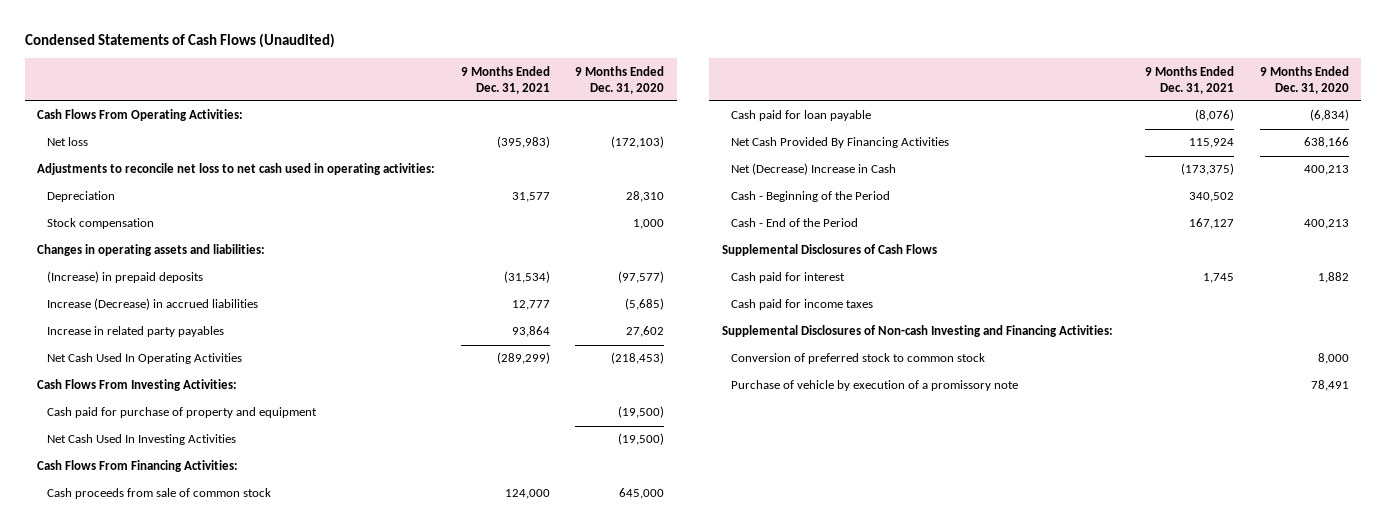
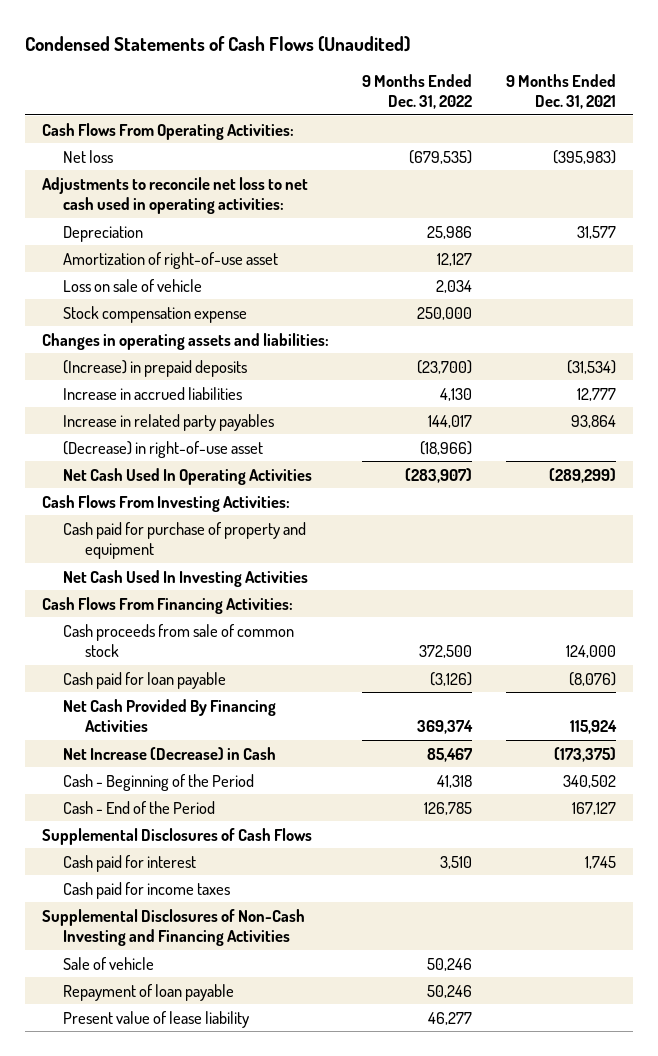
- | 9 Months Ended Dec. 31, 2021 | 9 Months Ended Dec. 31, 2020
+ | 9 Months Ended Dec. 31, 2022 | 9 Months Ended Dec. 31, 2021
- Stock compensation | | 1,000
+ Amortization of right-of-use asset | 12,127 |
+ Loss on sale of vehicle | 2,034 |
+ Stock compensation expense | 250,000 |
- Increase (Decrease) in accrued liabilities | 12,777 | (5,685)
+ Increase in accrued liabilities | 4,130 | 12,777
+ (Decrease) in right-of-use asset | (18,966) |
- Net (Decrease) Increase in Cash | (173,375) | 400,213
+ Net Increase (Decrease) in Cash | 85,467 | (173,375)
- Supplemental Disclosures of Non-cash Investing and Financing Activities:
- Conversion of preferred stock to common stock | | 8,000
- Purchase of vehicle by execution of a promissory note | | 78,491
+ Supplemental Disclosures of Non-Cash Investing and Financing Activities
+ Sale of vehicle | 50,246 |
+ Repayment of loan payable | 50,246 |
+ Present value of lease liability | 46,277 |

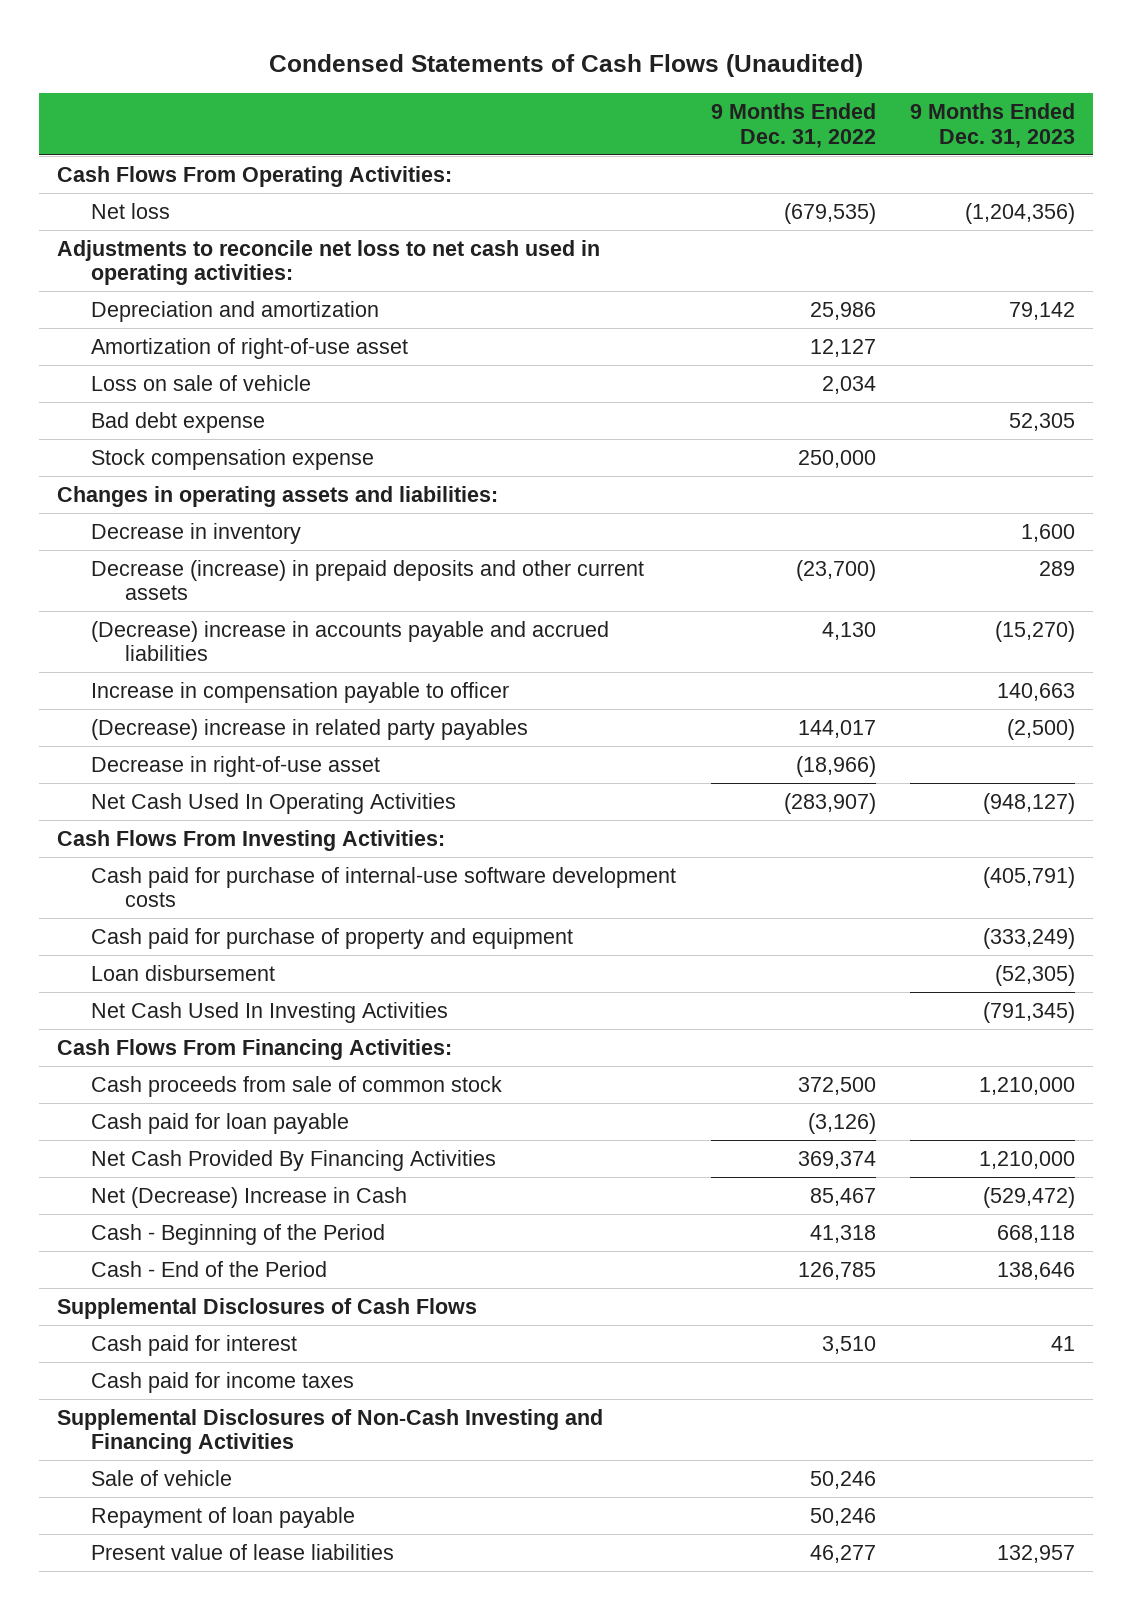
- | 9 Months Ended Dec. 31, 2022 | 9 Months Ended Dec. 31, 2021
+ | 9 Months Ended Dec. 31, 2022 | 9 Months Ended Dec. 31, 2023
- Depreciation | 25,986 | 31,577
+ Depreciation and amortization | 25,986 | 79,142
+ Bad debt expense | | 52,305
- (Increase) in prepaid deposits | (23,700) | (31,534)
- Increase in accrued liabilities | 4,130 | 12,777
- Increase in related party payables | 144,017 | 93,864
- (Decrease) in right-of-use asset | (18,966) |
+ Decrease in inventory | | 1,600
+ Decrease (increase) in prepaid deposits and other current assets | (23,700) | 289
+ (Decrease) increase in accounts payable and accrued liabilities | 4,130 | (15,270)
+ Increase in compensation payable to officer | | 140,663
+ (Decrease) increase in related party payables | 144,017 | (2,500)
+ Decrease in right-of-use asset | (18,966) |
+ Cash paid for purchase of internal-use software development costs | | (405,791)
+ Loan disbursement | | (52,305)
- Net Increase (Decrease) in Cash | 85,467 | (173,375)
+ Net (Decrease) Increase in Cash | 85,467 | (529,472)
- Present value of lease liability | 46,277 |
+ Present value of lease liabilities | 46,277 | 132,957

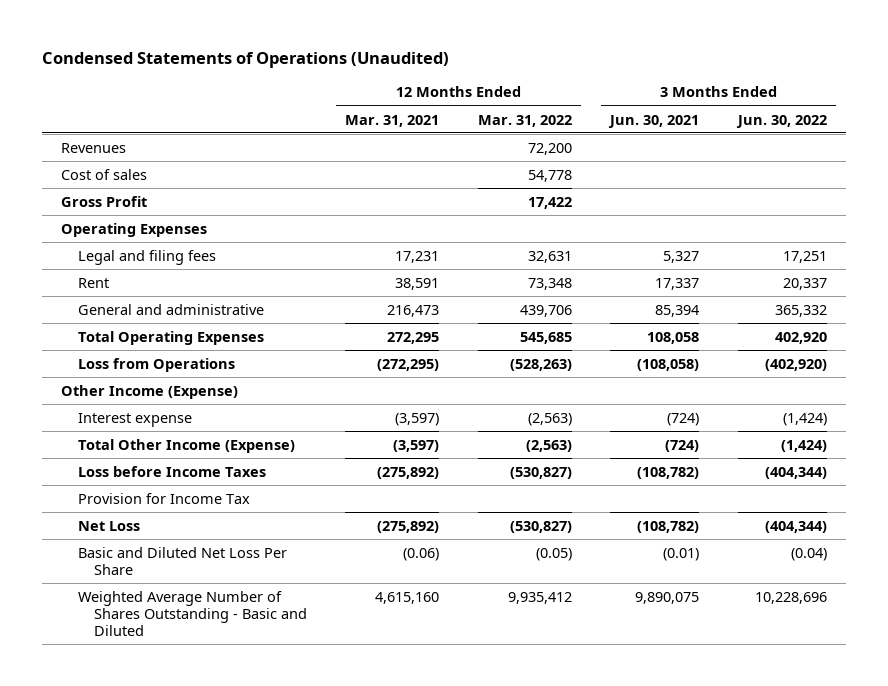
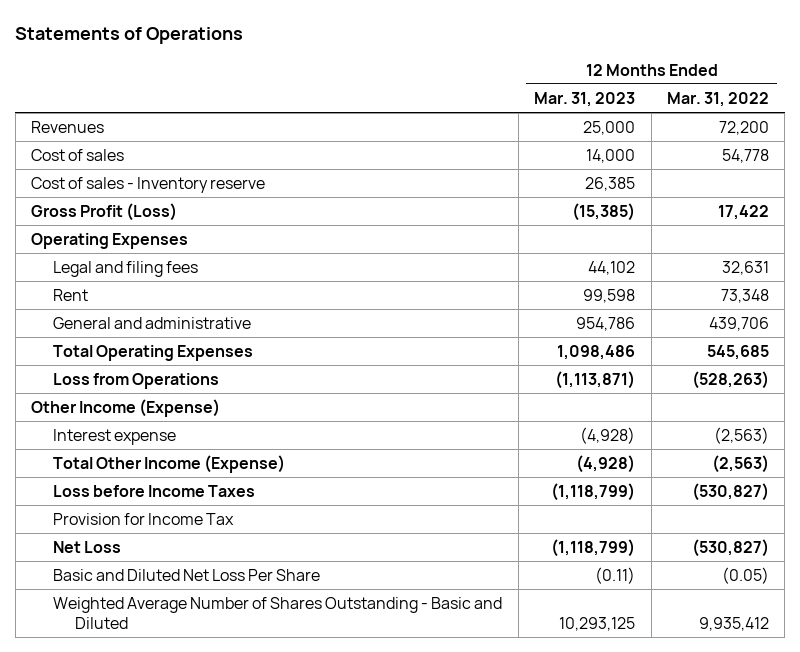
- Condensed Statements of Operations (Unaudited)
+ Statements of Operations
- | 12 Months Ended Mar. 31, 2021 | 12 Months Ended Mar. 31, 2022 | 3 Months Ended Jun. 30, 2021 | 3 Months Ended Jun. 30, 2022
+ | 12 Months Ended Mar. 31, 2023 | 12 Months Ended Mar. 31, 2022
- Gross Profit | | 17,422 | |
+ Cost of sales - Inventory reserve | 26,385 |
+ Gross Profit (Loss) | (15,385) | 17,422

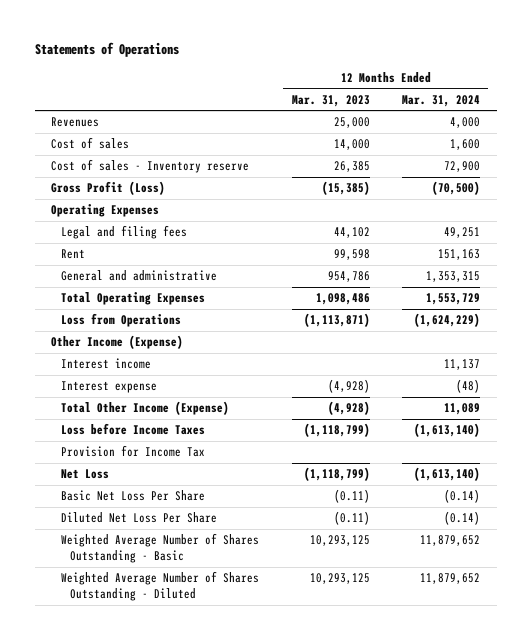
- | 12 Months Ended Mar. 31, 2023 | 12 Months Ended Mar. 31, 2022
+ | 12 Months Ended Mar. 31, 2023 | 12 Months Ended Mar. 31, 2024
+ Interest income | | 11,137
- Basic and Diluted Net Loss Per Share | (0.11) | (0.05)
- Weighted Average Number of Shares Outstanding - Basic and Diluted | 10,293,125 | 9,935,412
+ Basic Net Loss Per Share | (0.11) | (0.14)
+ Diluted Net Loss Per Share | (0.11) | (0.14)
+ Weighted Average Number of Shares Outstanding - Basic | 10,293,125 | 11,879,652
+ Weighted Average Number of Shares Outstanding - Diluted | 10,293,125 | 11,879,652

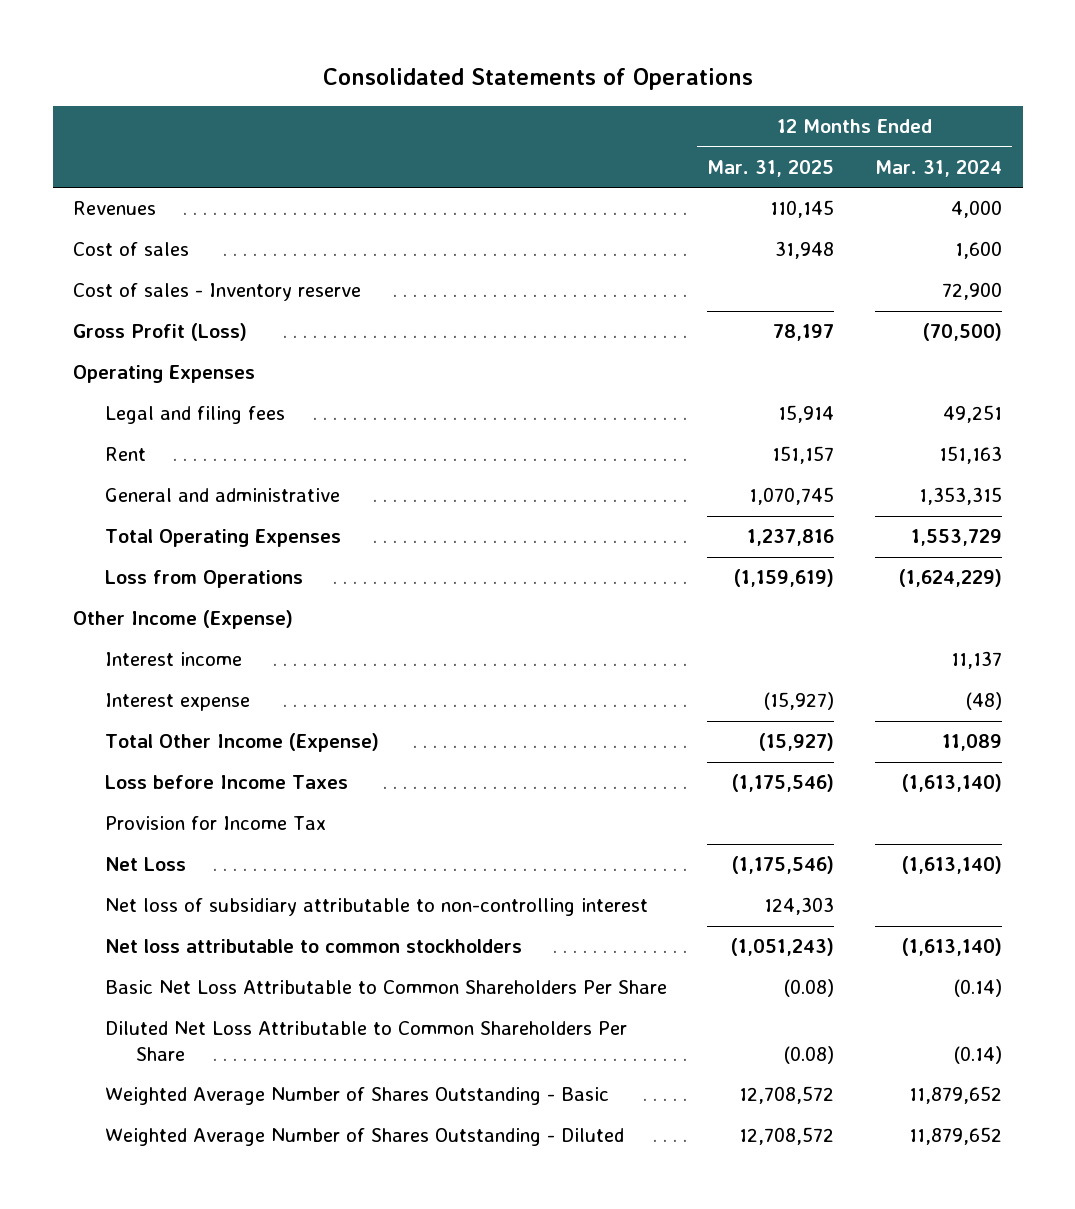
- Statements of Operations
+ Consolidated Statements of Operations
- | 12 Months Ended Mar. 31, 2023 | 12 Months Ended Mar. 31, 2024
+ | 12 Months Ended Mar. 31, 2025 | 12 Months Ended Mar. 31, 2024
- Basic Net Loss Per Share | (0.11) | (0.14)
- Diluted Net Loss Per Share | (0.11) | (0.14)
+ Net loss of subsidiary attributable to non-controlling interest | 124,303 |
+ Net loss attributable to common stockholders | (1,051,243) | (1,613,140)
+ Basic Net Loss Attributable to Common Shareholders Per Share | (0.08) | (0.14)
+ Diluted Net Loss Attributable to Common Shareholders Per Share | (0.08) | (0.14)

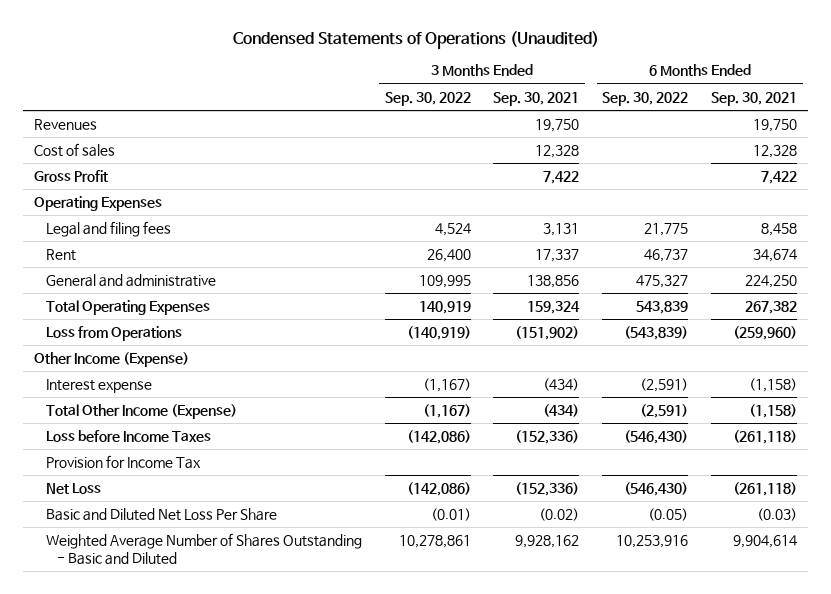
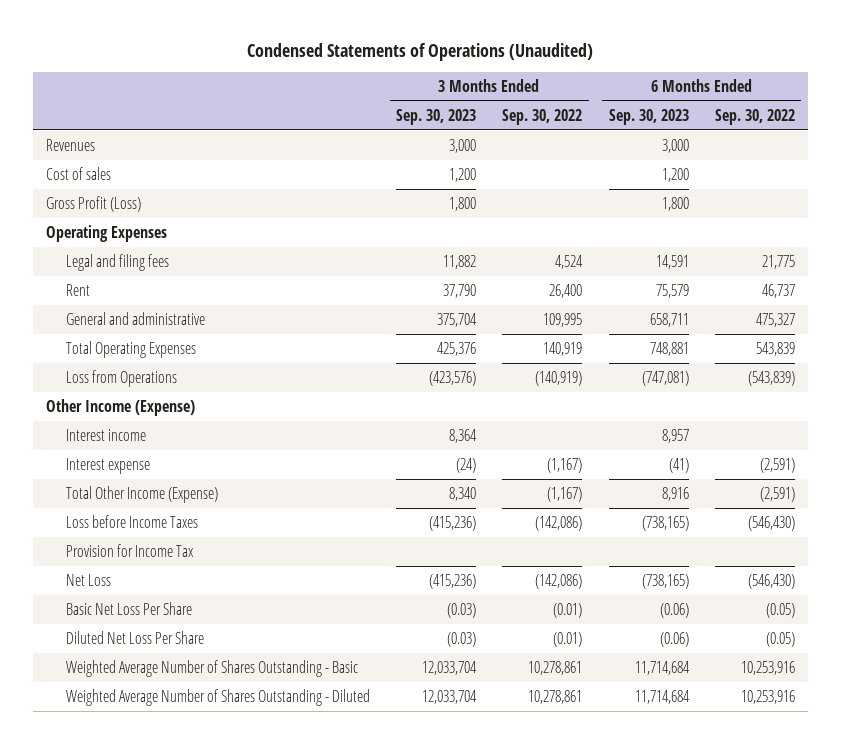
- | 3 Months Ended Sep. 30, 2022 | 3 Months Ended Sep. 30, 2021 | 6 Months Ended Sep. 30, 2022 | 6 Months Ended Sep. 30, 2021
+ | 3 Months Ended Sep. 30, 2023 | 3 Months Ended Sep. 30, 2022 | 6 Months Ended Sep. 30, 2023 | 6 Months Ended Sep. 30, 2022
- Gross Profit | | 7,422 | | 7,422
+ Gross Profit (Loss) | 1,800 | | 1,800 |
+ Interest income | 8,364 | | 8,957 |
- Basic and Diluted Net Loss Per Share | (0.01) | (0.02) | (0.05) | (0.03)
- Weighted Average Number of Shares Outstanding - Basic and Diluted | 10,278,861 | 9,928,162 | 10,253,916 | 9,904,614
+ Basic Net Loss Per Share | (0.03) | (0.01) | (0.06) | (0.05)
+ Diluted Net Loss Per Share | (0.03) | (0.01) | (0.06) | (0.05)
+ Weighted Average Number of Shares Outstanding - Basic | 12,033,704 | 10,278,861 | 11,714,684 | 10,253,916
+ Weighted Average Number of Shares Outstanding - Diluted | 12,033,704 | 10,278,861 | 11,714,684 | 10,253,916

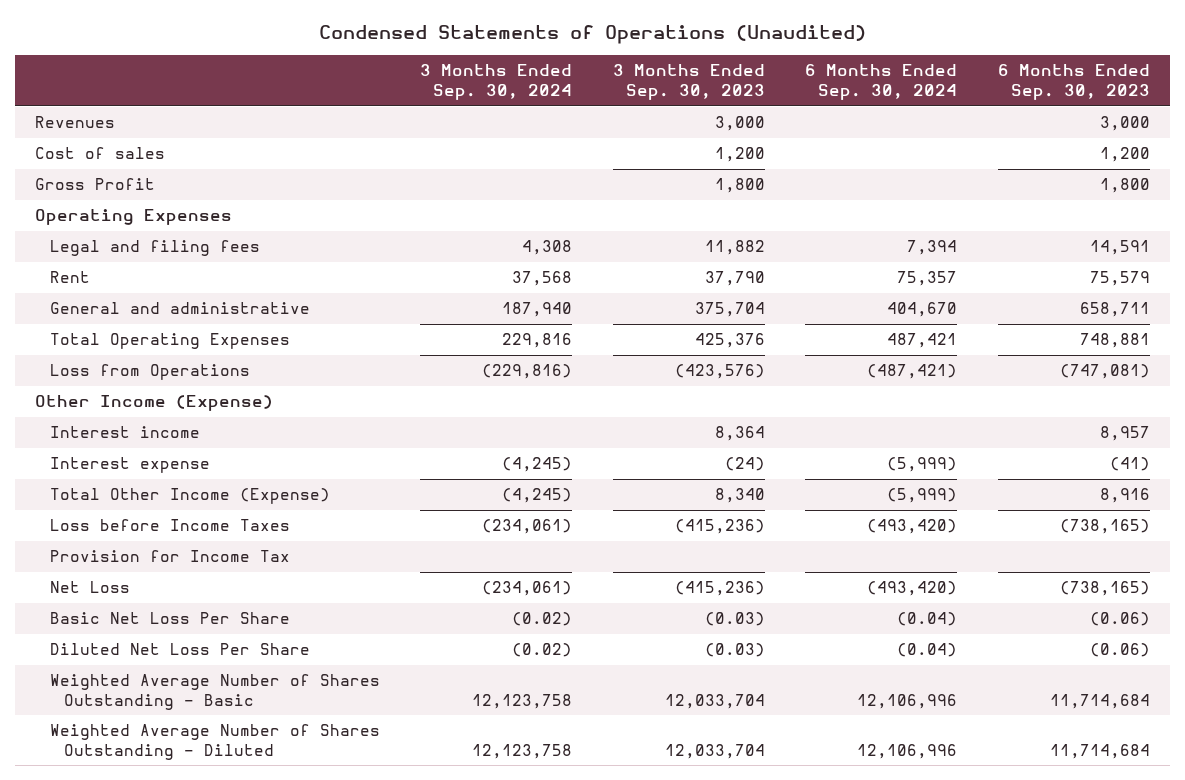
- | 3 Months Ended Sep. 30, 2023 | 3 Months Ended Sep. 30, 2022 | 6 Months Ended Sep. 30, 2023 | 6 Months Ended Sep. 30, 2022
+ | 3 Months Ended Sep. 30, 2024 | 3 Months Ended Sep. 30, 2023 | 6 Months Ended Sep. 30, 2024 | 6 Months Ended Sep. 30, 2023
- Gross Profit (Loss) | 1,800 | | 1,800 |
+ Gross Profit | | 1,800 | | 1,800

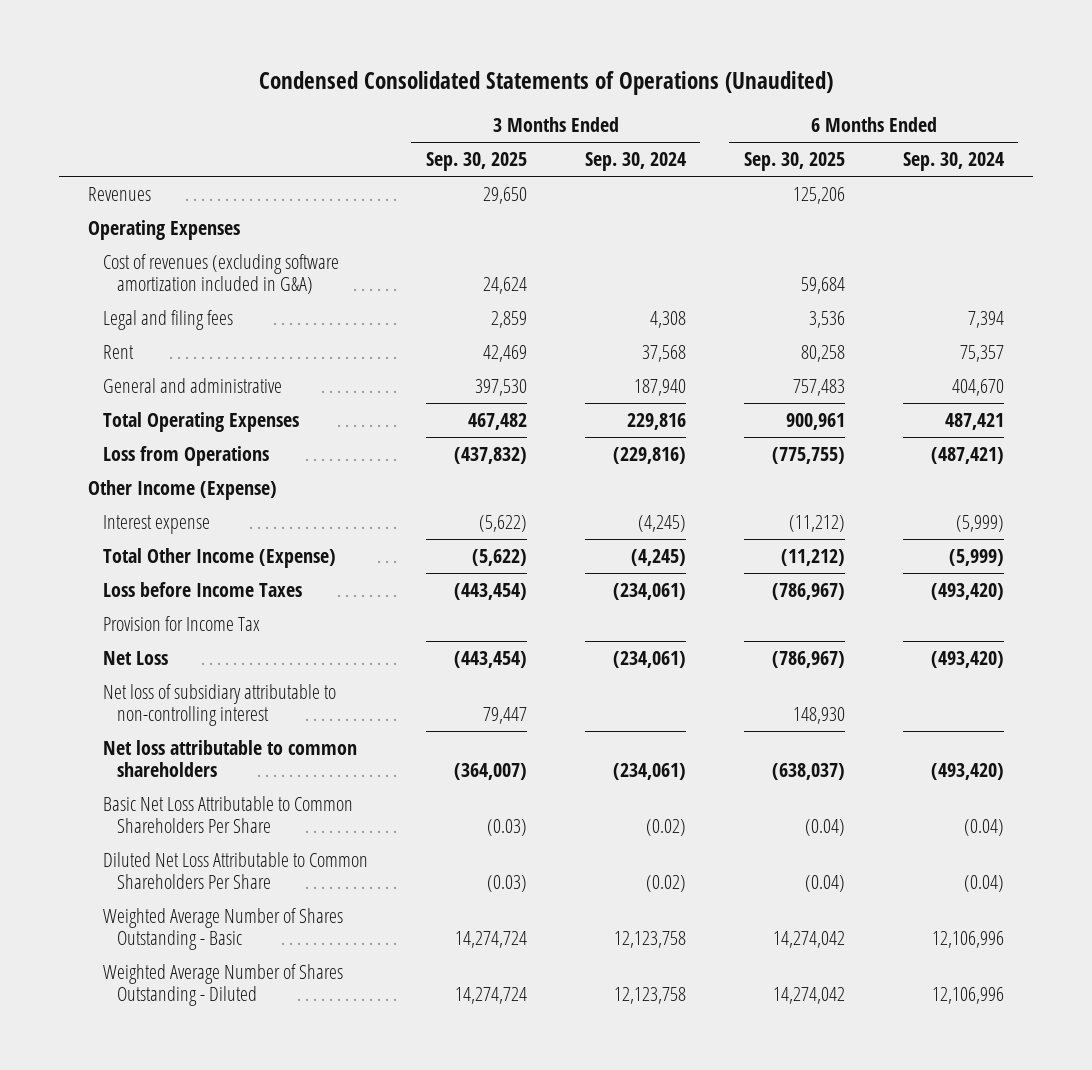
- Condensed Statements of Operations (Unaudited)
+ Condensed Consolidated Statements of Operations (Unaudited)
- | 3 Months Ended Sep. 30, 2024 | 3 Months Ended Sep. 30, 2023 | 6 Months Ended Sep. 30, 2024 | 6 Months Ended Sep. 30, 2023
+ | 3 Months Ended Sep. 30, 2025 | 3 Months Ended Sep. 30, 2024 | 6 Months Ended Sep. 30, 2025 | 6 Months Ended Sep. 30, 2024
- Cost of sales | | 1,200 | | 1,200
- Gross Profit | | 1,800 | | 1,800
+ Cost of revenues (excluding software amortization included in G&A) | 24,624 | | 59,684 |
- Interest income | | 8,364 | | 8,957
- Basic Net Loss Per Share | (0.02) | (0.03) | (0.04) | (0.06)
- Diluted Net Loss Per Share | (0.02) | (0.03) | (0.04) | (0.06)
+ Net loss of subsidiary attributable to non-controlling interest | 79,447 | | 148,930 |
+ Net loss attributable to common shareholders | (364,007) | (234,061) | (638,037) | (493,420)
+ Basic Net Loss Attributable to Common Shareholders Per Share | (0.03) | (0.02) | (0.04) | (0.04)
+ Diluted Net Loss Attributable to Common Shareholders Per Share | (0.03) | (0.02) | (0.04) | (0.04)

